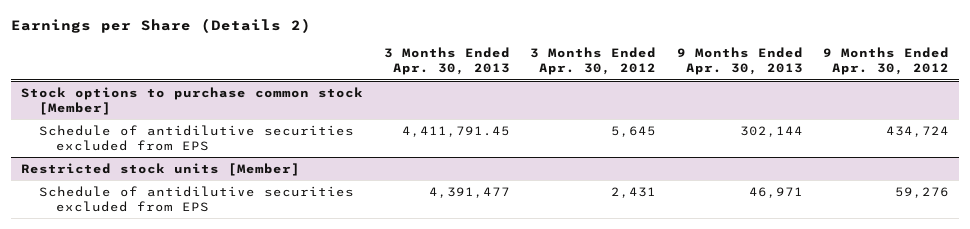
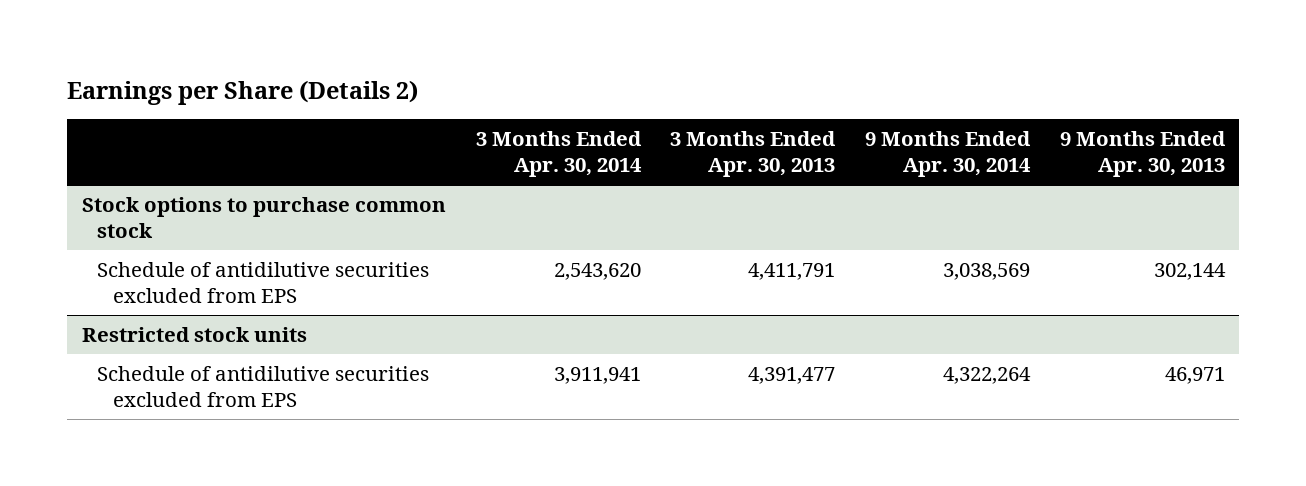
- | 3 Months Ended Apr. 30, 2013 | 3 Months Ended Apr. 30, 2012 | 9 Months Ended Apr. 30, 2013 | 9 Months Ended Apr. 30, 2012
+ | 3 Months Ended Apr. 30, 2014 | 3 Months Ended Apr. 30, 2013 | 9 Months Ended Apr. 30, 2014 | 9 Months Ended Apr. 30, 2013
- Stock options to purchase common stock [Member]
- Schedule of antidilutive securities excluded from EPS | 4,411,791.45 | 5,645 | 302,144 | 434,724
- Restricted stock units [Member]
+ Stock options to purchase common stock
+ Schedule of antidilutive securities excluded from EPS | 2,543,620 | 4,411,791 | 3,038,569 | 302,144
+ Restricted stock units

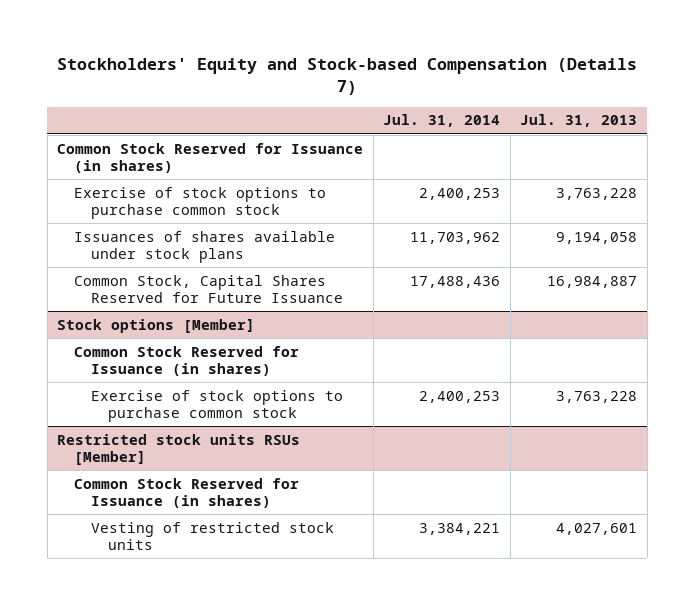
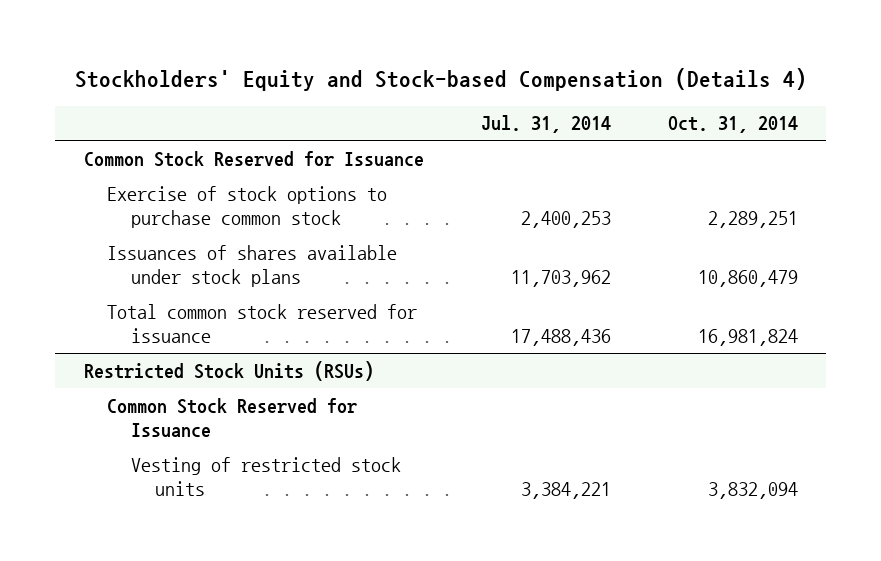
- Stockholders' Equity and Stock-based Compensation (Details 7)
+ Stockholders' Equity and Stock-based Compensation (Details 4)
- | Jul. 31, 2014 | Jul. 31, 2013
+ | Jul. 31, 2014 | Oct. 31, 2014
- Common Stock Reserved for Issuance (in shares)
+ Common Stock Reserved for Issuance
- Common Stock, Capital Shares Reserved for Future Issuance | 17,488,436 | 16,984,887
- Stock options [Member]
- Common Stock Reserved for Issuance (in shares)
- Exercise of stock options to purchase common stock | 2,400,253 | 3,763,228
- Restricted stock units RSUs [Member]
- Common Stock Reserved for Issuance (in shares)
+ Total common stock reserved for issuance | 17,488,436 | 16,981,824
+ Restricted Stock Units (RSUs)
+ Common Stock Reserved for Issuance

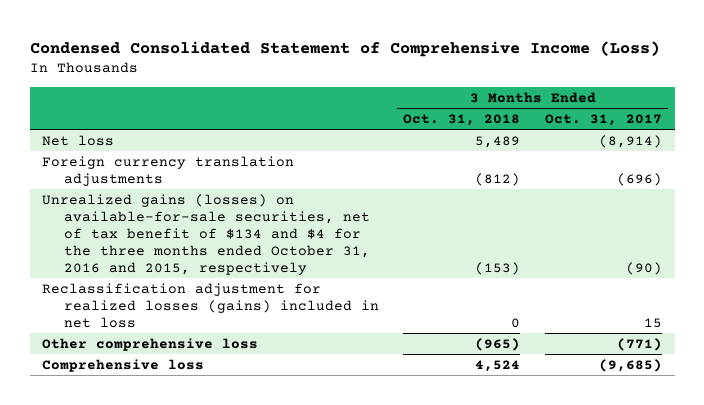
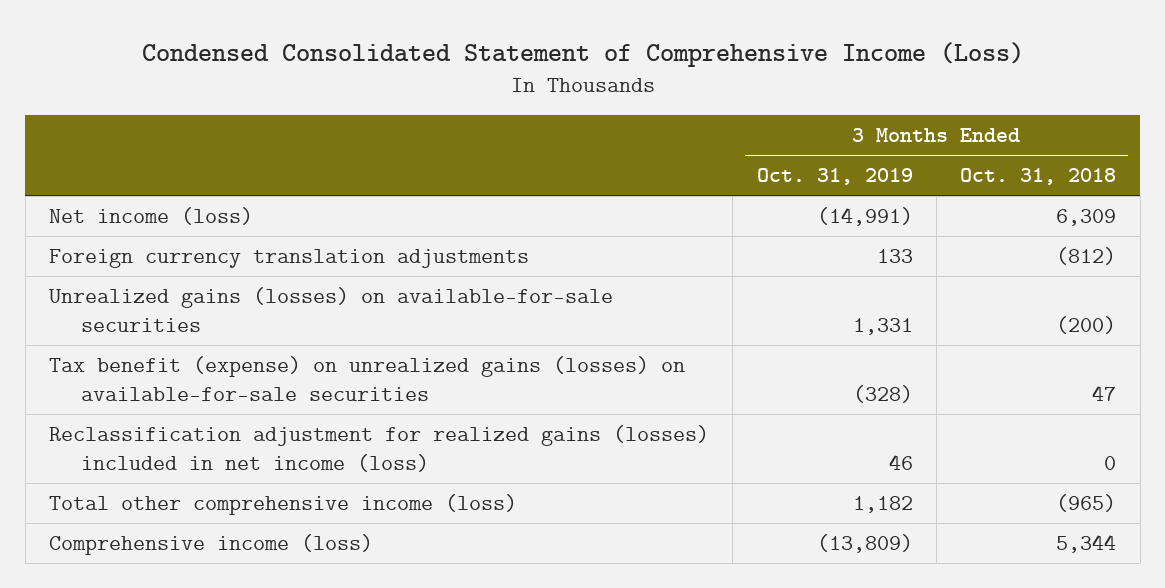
- | 3 Months Ended Oct. 31, 2018 | 3 Months Ended Oct. 31, 2017
+ | 3 Months Ended Oct. 31, 2019 | 3 Months Ended Oct. 31, 2018
- Net loss | 5,489 | (8,914)
+ Net income (loss) | (14,991) | 6,309
- Unrealized gains (losses) on available-for-sale securities, net of tax benefit of $134 and $4 for the three months ended October 31, 2016 and 2015, respectively | (153) | (90)
- Reclassification adjustment for realized losses (gains) included in net loss | 0 | 15
- Other comprehensive loss | (965) | (771)
- Comprehensive loss | 4,524 | (9,685)
+ Unrealized gains (losses) on available-for-sale securities | 1,331 | (200)
+ Tax benefit (expense) on unrealized gains (losses) on available-for-sale securities | (328) | 47
+ Reclassification adjustment for realized gains (losses) included in net income (loss) | 46 | 0
+ Total other comprehensive income (loss) | 1,182 | (965)
+ Comprehensive income (loss) | (13,809) | 5,344

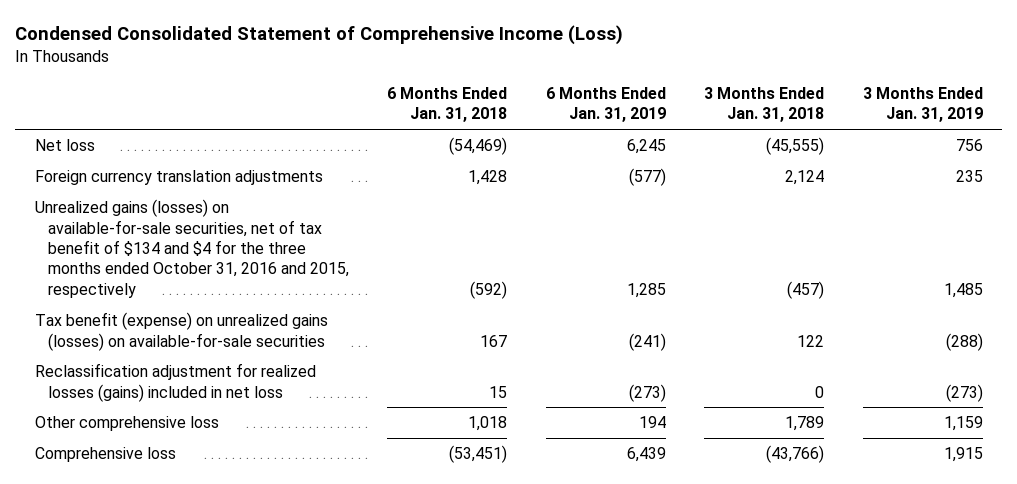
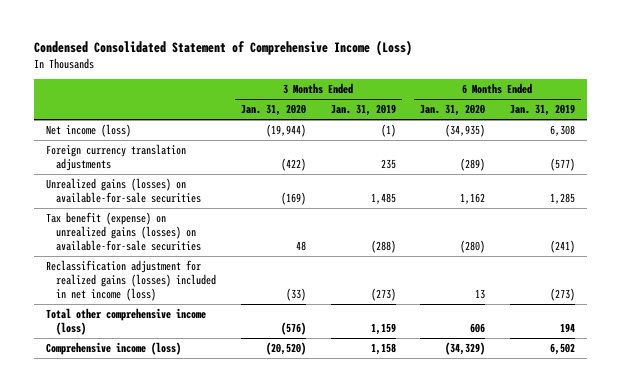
- | 6 Months Ended Jan. 31, 2018 | 6 Months Ended Jan. 31, 2019 | 3 Months Ended Jan. 31, 2018 | 3 Months Ended Jan. 31, 2019
+ | 3 Months Ended Jan. 31, 2020 | 3 Months Ended Jan. 31, 2019 | 6 Months Ended Jan. 31, 2020 | 6 Months Ended Jan. 31, 2019
- Net loss | (54,469) | 6,245 | (45,555) | 756
+ Net income (loss) | (19,944) | (1) | (34,935) | 6,308
- Unrealized gains (losses) on available-for-sale securities, net of tax benefit of $134 and $4 for the three months ended October 31, 2016 and 2015, respectively | (592) | 1,285 | (457) | 1,485
+ Unrealized gains (losses) on available-for-sale securities | (169) | 1,485 | 1,162 | 1,285
- Reclassification adjustment for realized losses (gains) included in net loss | 15 | (273) | 0 | (273)
- Other comprehensive loss | 1,018 | 194 | 1,789 | 1,159
- Comprehensive loss | (53,451) | 6,439 | (43,766) | 1,915
+ Reclassification adjustment for realized gains (losses) included in net income (loss) | (33) | (273) | 13 | (273)
+ Total other comprehensive income (loss) | (576) | 1,159 | 606 | 194
+ Comprehensive income (loss) | (20,520) | 1,158 | (34,329) | 6,502

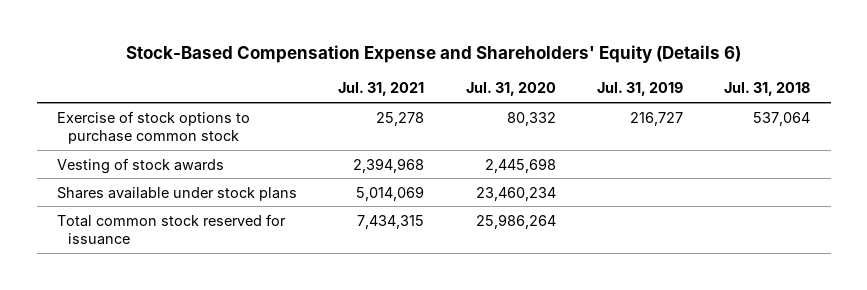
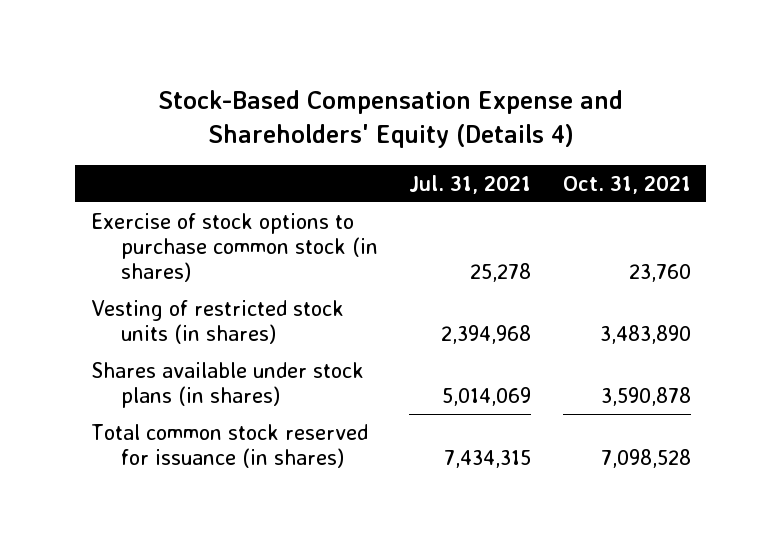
- Stock-Based Compensation Expense and Shareholders' Equity (Details 6)
+ Stock-Based Compensation Expense and Shareholders' Equity (Details 4)
- | Jul. 31, 2021 | Jul. 31, 2020 | Jul. 31, 2019 | Jul. 31, 2018
+ | Jul. 31, 2021 | Oct. 31, 2021
- Exercise of stock options to purchase common stock | 25,278 | 80,332 | 216,727 | 537,064
- Vesting of stock awards | 2,394,968 | 2,445,698 | |
- Shares available under stock plans | 5,014,069 | 23,460,234 | |
- Total common stock reserved for issuance | 7,434,315 | 25,986,264 | |
+ Exercise of stock options to purchase common stock (in shares) | 25,278 | 23,760
+ Vesting of restricted stock units (in shares) | 2,394,968 | 3,483,890
+ Shares available under stock plans (in shares) | 5,014,069 | 3,590,878
+ Total common stock reserved for issuance (in shares) | 7,434,315 | 7,098,528

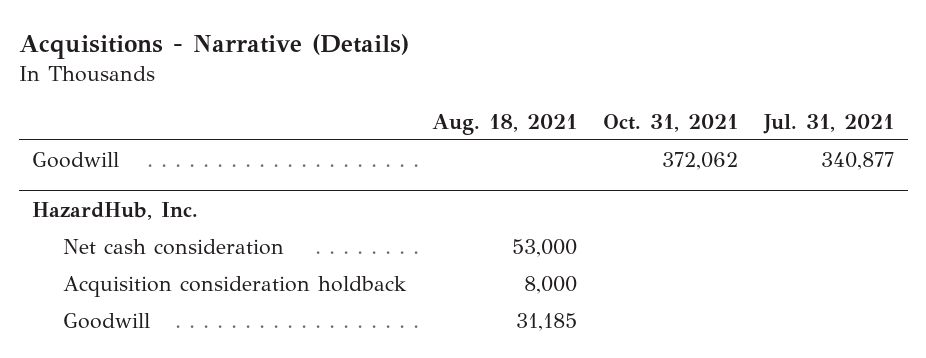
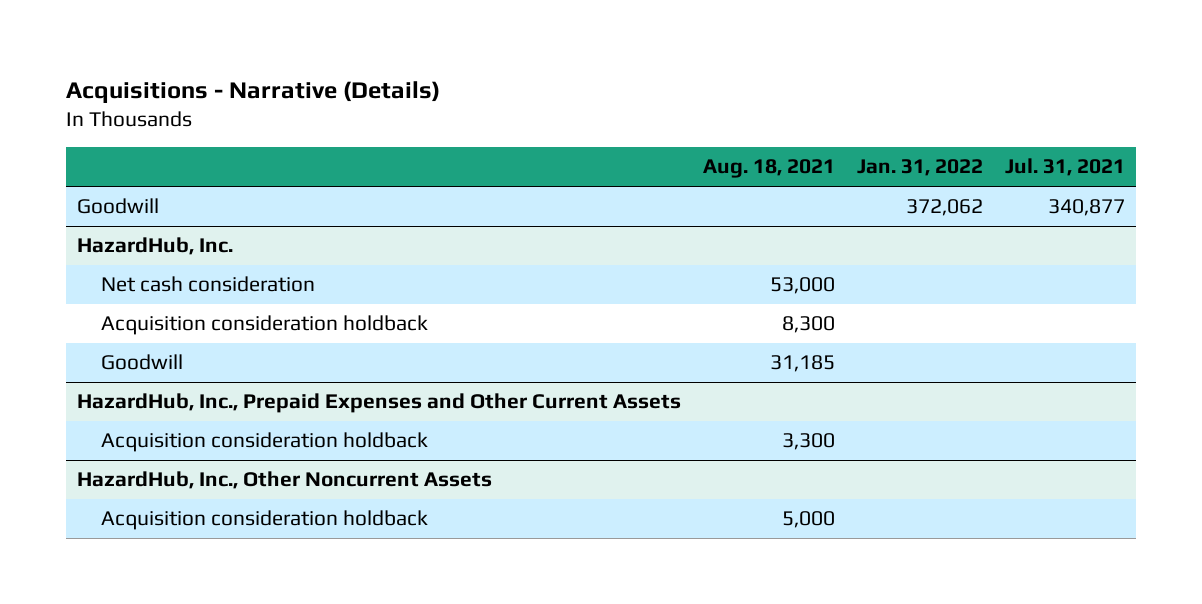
- | Aug. 18, 2021 | Oct. 31, 2021 | Jul. 31, 2021
+ | Aug. 18, 2021 | Jan. 31, 2022 | Jul. 31, 2021
@ HazardHub, Inc.
- Acquisition consideration holdback | 8,000 | |
+ Acquisition consideration holdback | 8,300 | |
+ HazardHub, Inc., Prepaid Expenses and Other Current Assets
+ Acquisition consideration holdback | 3,300 | |
+ HazardHub, Inc., Other Noncurrent Assets
+ Acquisition consideration holdback | 5,000 | |

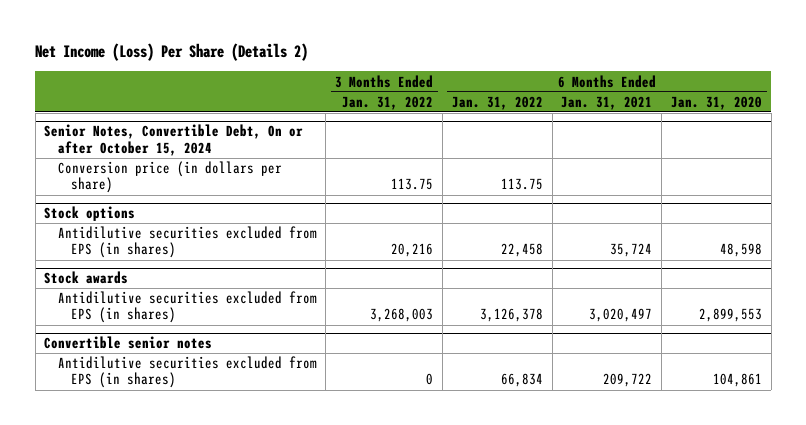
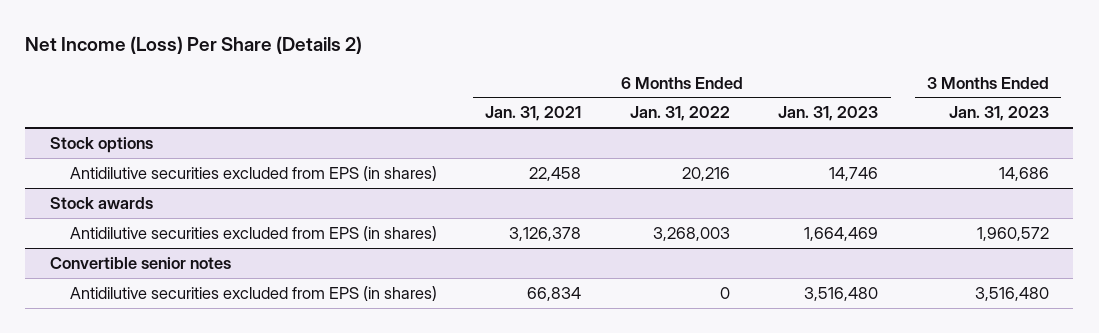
- | 3 Months Ended Jan. 31, 2022 | 6 Months Ended Jan. 31, 2022 | 6 Months Ended Jan. 31, 2021 | 6 Months Ended Jan. 31, 2020
+ | 6 Months Ended Jan. 31, 2021 | 6 Months Ended Jan. 31, 2022 | 6 Months Ended Jan. 31, 2023 | 3 Months Ended Jan. 31, 2023
- Senior Notes, Convertible Debt, On or after October 15, 2024
- Conversion price (in dollars per share) | 113.75 | 113.75 | |
@ Stock options
- Antidilutive securities excluded from EPS (in shares) | 20,216 | 22,458 | 35,724 | 48,598
+ Antidilutive securities excluded from EPS (in shares) | 22,458 | 20,216 | 14,746 | 14,686
@ Stock awards
- Antidilutive securities excluded from EPS (in shares) | 3,268,003 | 3,126,378 | 3,020,497 | 2,899,553
+ Antidilutive securities excluded from EPS (in shares) | 3,126,378 | 3,268,003 | 1,664,469 | 1,960,572
@ Convertible senior notes
- Antidilutive securities excluded from EPS (in shares) | 0 | 66,834 | 209,722 | 104,861
+ Antidilutive securities excluded from EPS (in shares) | 66,834 | 0 | 3,516,480 | 3,516,480

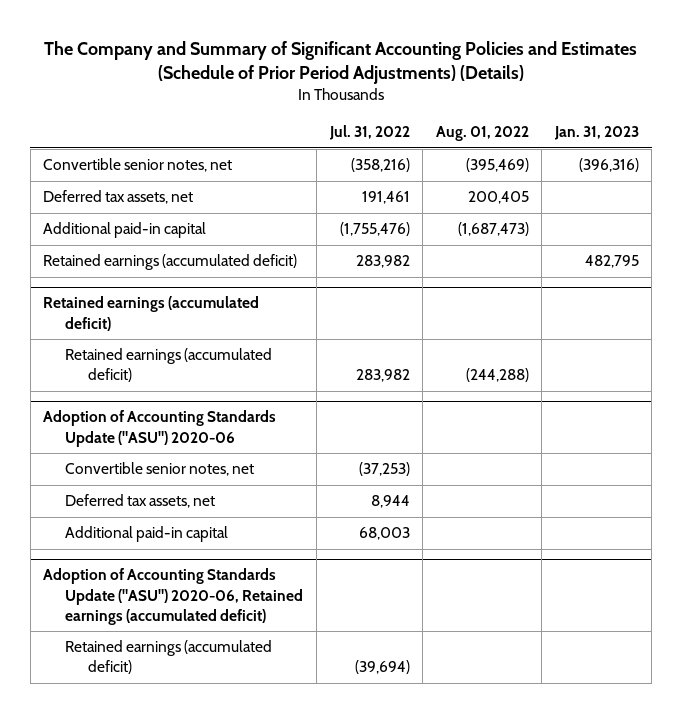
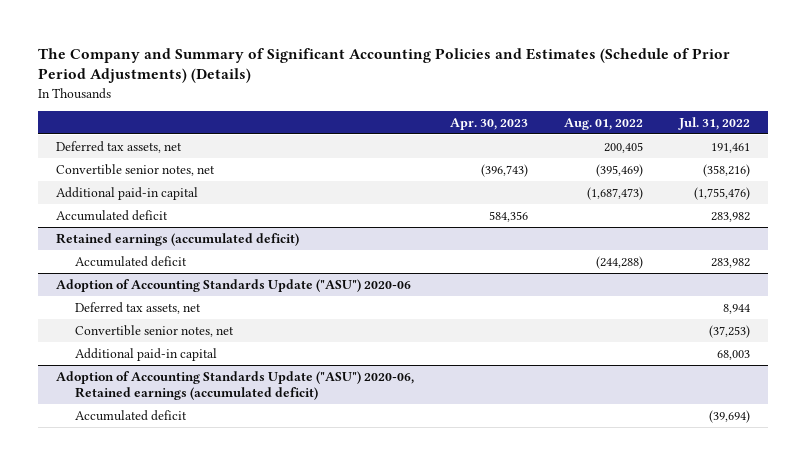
- | Jul. 31, 2022 | Aug. 01, 2022 | Jan. 31, 2023
+ | Apr. 30, 2023 | Aug. 01, 2022 | Jul. 31, 2022
moved down: Convertible senior notes, net | (396,743) | (395,469) | (358,216)
- Retained earnings (accumulated deficit) | 283,982 | | 482,795
+ Accumulated deficit | 584,356 | | 283,982
@ Retained earnings (accumulated deficit)
- Retained earnings (accumulated deficit) | 283,982 | (244,288) |
+ Accumulated deficit | | (244,288) | 283,982
@ Adoption of Accounting Standards Update ("ASU") 2020-06
moved down: Convertible senior notes, net | | | (37,253)
@ Adoption of Accounting Standards Update ("ASU") 2020-06, Retained earnings (accumulated deficit)
- Retained earnings (accumulated deficit) | (39,694) | |
+ Accumulated deficit | | | (39,694)

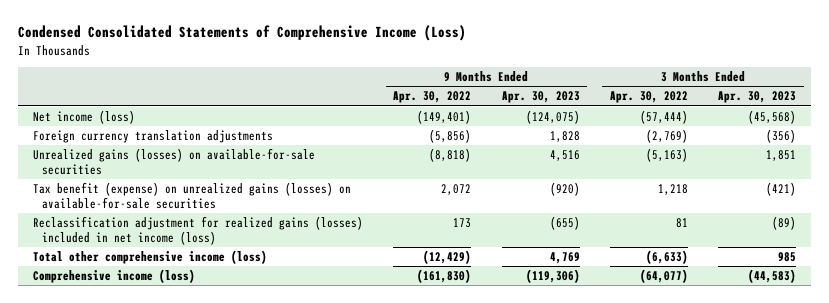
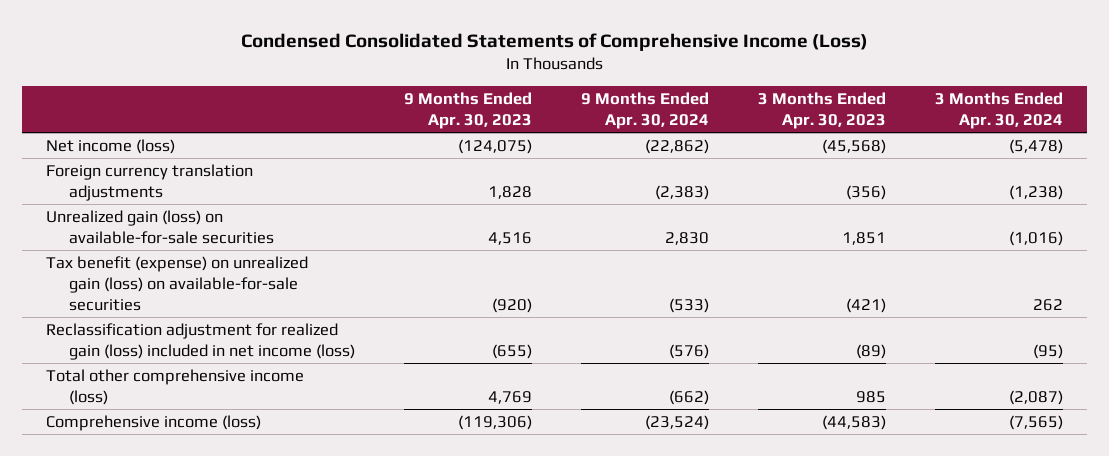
- | 9 Months Ended Apr. 30, 2022 | 9 Months Ended Apr. 30, 2023 | 3 Months Ended Apr. 30, 2022 | 3 Months Ended Apr. 30, 2023
+ | 9 Months Ended Apr. 30, 2023 | 9 Months Ended Apr. 30, 2024 | 3 Months Ended Apr. 30, 2023 | 3 Months Ended Apr. 30, 2024
- Unrealized gains (losses) on available-for-sale securities | (8,818) | 4,516 | (5,163) | 1,851
- Tax benefit (expense) on unrealized gains (losses) on available-for-sale securities | 2,072 | (920) | 1,218 | (421)
- Reclassification adjustment for realized gains (losses) included in net income (loss) | 173 | (655) | 81 | (89)
+ Unrealized gain (loss) on available-for-sale securities | 4,516 | 2,830 | 1,851 | (1,016)
+ Tax benefit (expense) on unrealized gain (loss) on available-for-sale securities | (920) | (533) | (421) | 262
+ Reclassification adjustment for realized gain (loss) included in net income (loss) | (655) | (576) | (89) | (95)

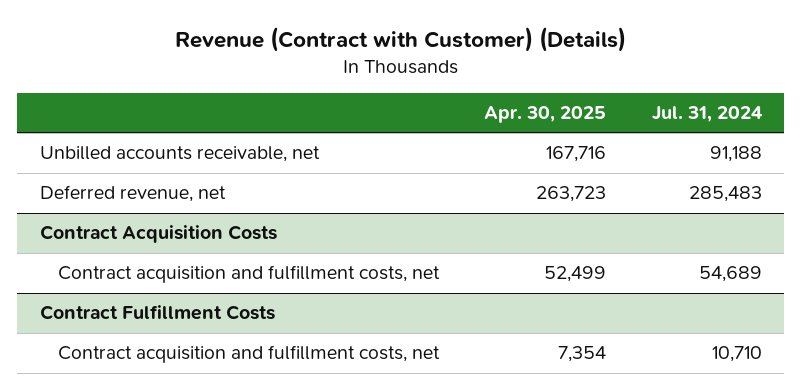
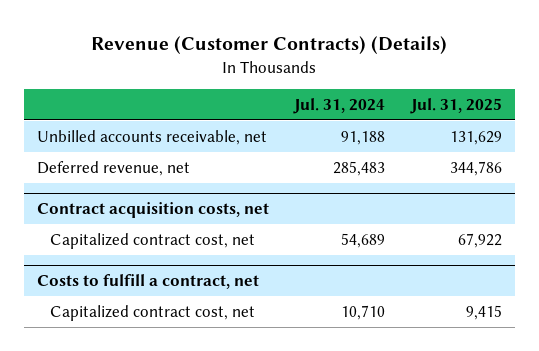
- Revenue (Contract with Customer) (Details)
+ Revenue (Customer Contracts) (Details)
- | Apr. 30, 2025 | Jul. 31, 2024
+ | Jul. 31, 2024 | Jul. 31, 2025
- Contract Acquisition Costs
- Contract acquisition and fulfillment costs, net | 52,499 | 54,689
- Contract Fulfillment Costs
- Contract acquisition and fulfillment costs, net | 7,354 | 10,710
+ Contract acquisition costs, net
+ Capitalized contract cost, net | 54,689 | 67,922
+ Costs to fulfill a contract, net
+ Capitalized contract cost, net | 10,710 | 9,415

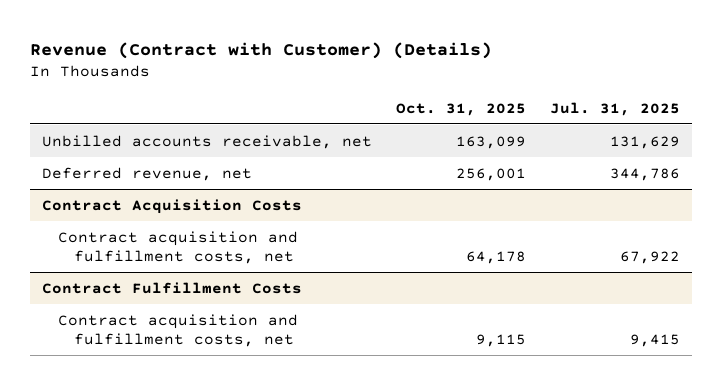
- Revenue (Customer Contracts) (Details)
+ Revenue (Contract with Customer) (Details)
- | Jul. 31, 2024 | Jul. 31, 2025
+ | Oct. 31, 2025 | Jul. 31, 2025
- Contract acquisition costs, net
- Capitalized contract cost, net | 54,689 | 67,922
- Costs to fulfill a contract, net
- Capitalized contract cost, net | 10,710 | 9,415
+ Contract Acquisition Costs
+ Contract acquisition and fulfillment costs, net | 64,178 | 67,922
+ Contract Fulfillment Costs
+ Contract acquisition and fulfillment costs, net | 9,115 | 9,415

